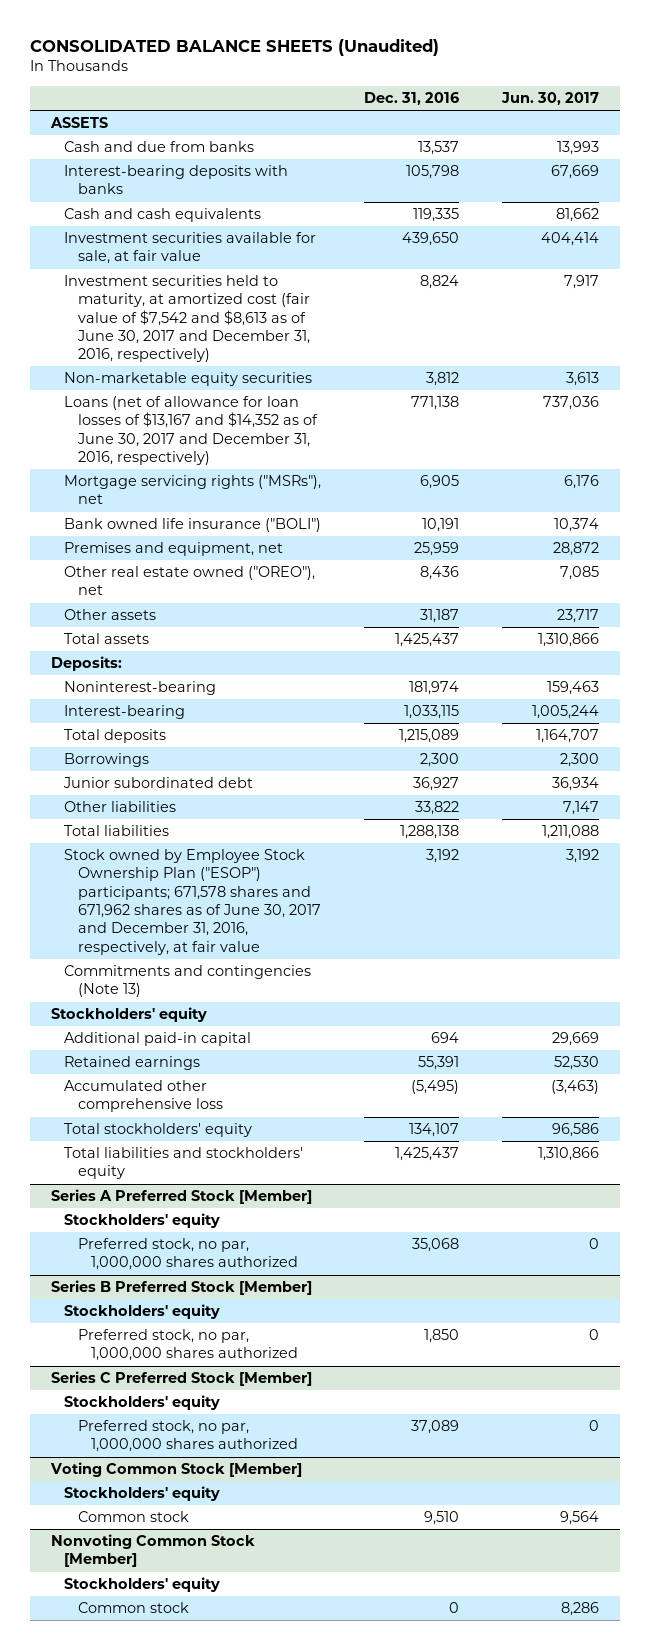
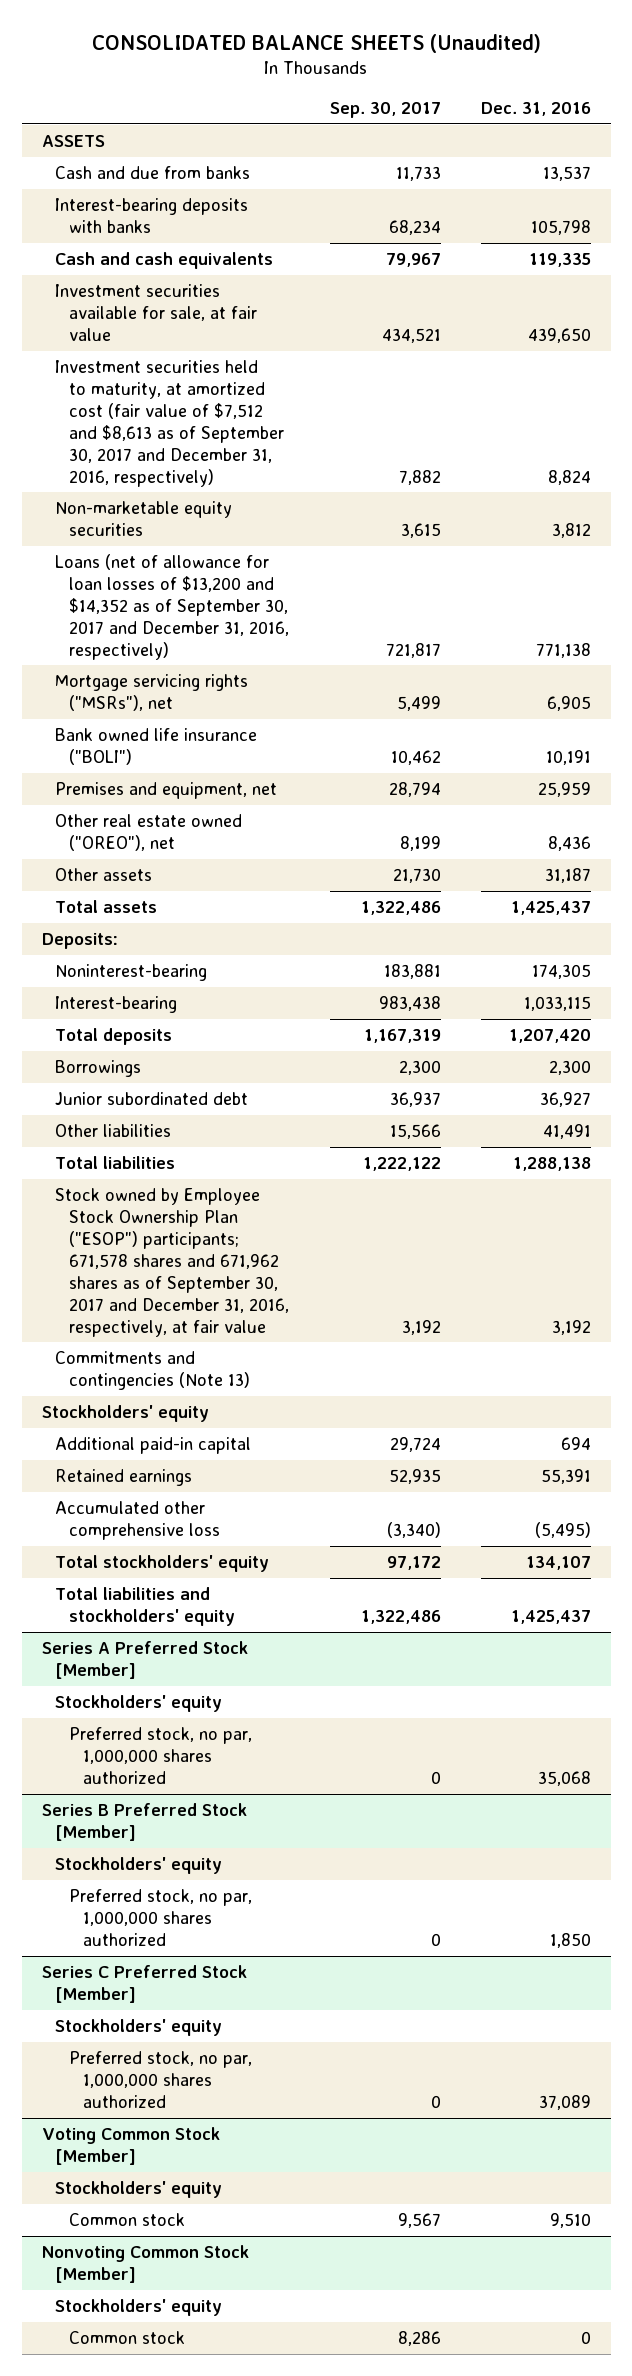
- | Dec. 31, 2016 | Jun. 30, 2017
+ | Sep. 30, 2017 | Dec. 31, 2016
- Investment securities held to maturity, at amortized cost (fair value of $7,542 and $8,613 as of June 30, 2017 and December 31, 2016, respectively) | 8,824 | 7,917
+ Investment securities held to maturity, at amortized cost (fair value of $7,512 and $8,613 as of September 30, 2017 and December 31, 2016, respectively) | 7,882 | 8,824
- Loans (net of allowance for loan losses of $13,167 and $14,352 as of June 30, 2017 and December 31, 2016, respectively) | 771,138 | 737,036
+ Loans (net of allowance for loan losses of $13,200 and $14,352 as of September 30, 2017 and December 31, 2016, respectively) | 721,817 | 771,138
- Noninterest-bearing | 181,974 | 159,463
+ Noninterest-bearing | 183,881 | 174,305
- Total deposits | 1,215,089 | 1,164,707
+ Total deposits | 1,167,319 | 1,207,420
- Other liabilities | 33,822 | 7,147
+ Other liabilities | 15,566 | 41,491
- Stock owned by Employee Stock Ownership Plan ("ESOP") participants; 671,578 shares and 671,962 shares as of June 30, 2017 and December 31, 2016, respectively, at fair value | 3,192 | 3,192
+ Stock owned by Employee Stock Ownership Plan ("ESOP") participants; 671,578 shares and 671,962 shares as of September 30, 2017 and December 31, 2016, respectively, at fair value | 3,192 | 3,192

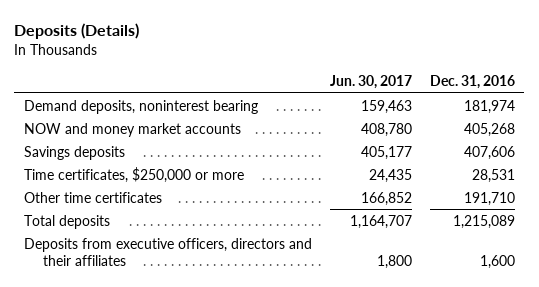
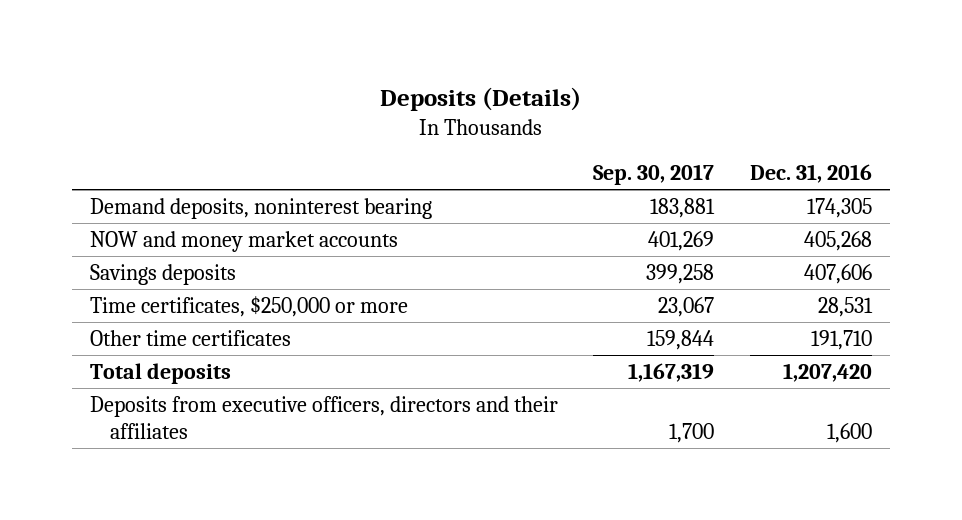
- | Jun. 30, 2017 | Dec. 31, 2016
+ | Sep. 30, 2017 | Dec. 31, 2016
- Demand deposits, noninterest bearing | 159,463 | 181,974
+ Demand deposits, noninterest bearing | 183,881 | 174,305
- Total deposits | 1,164,707 | 1,215,089
+ Total deposits | 1,167,319 | 1,207,420

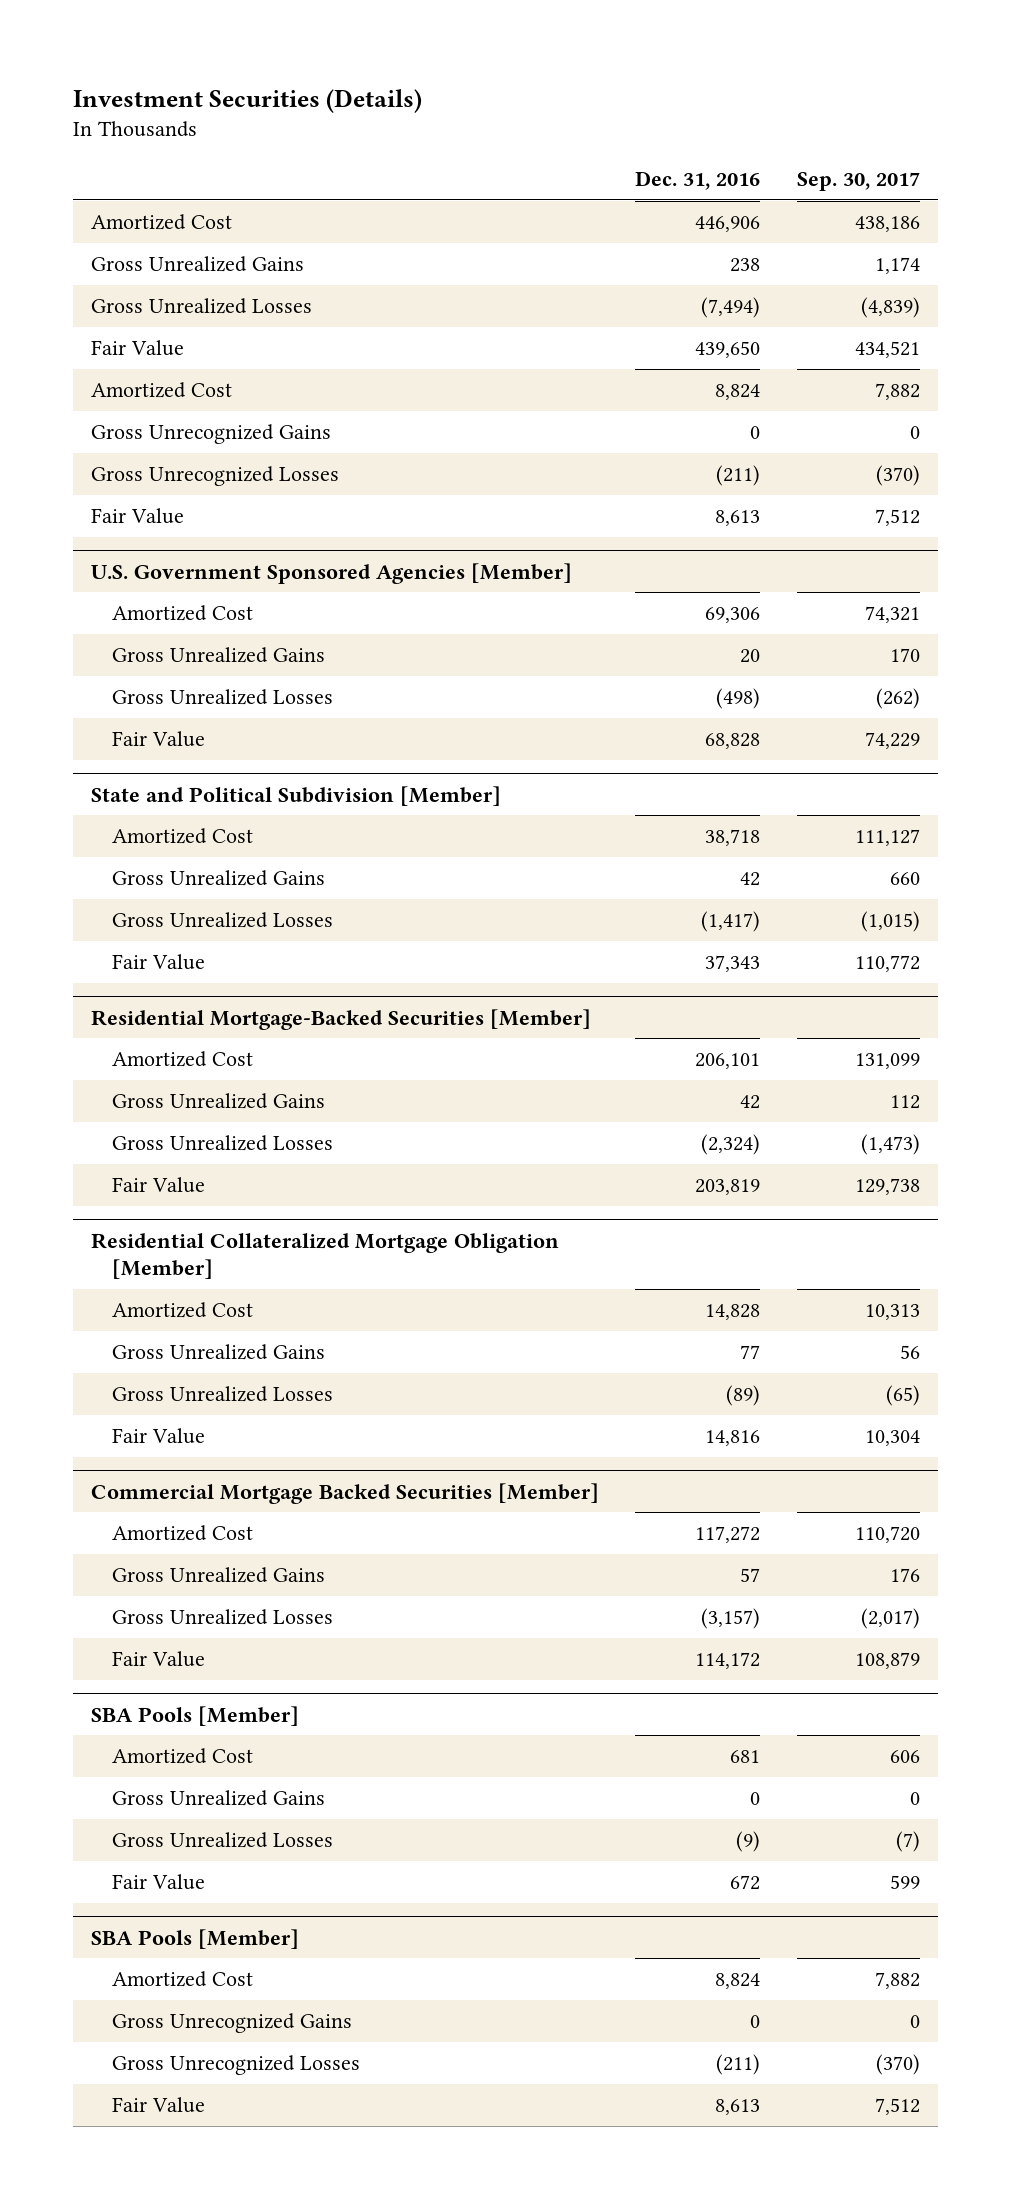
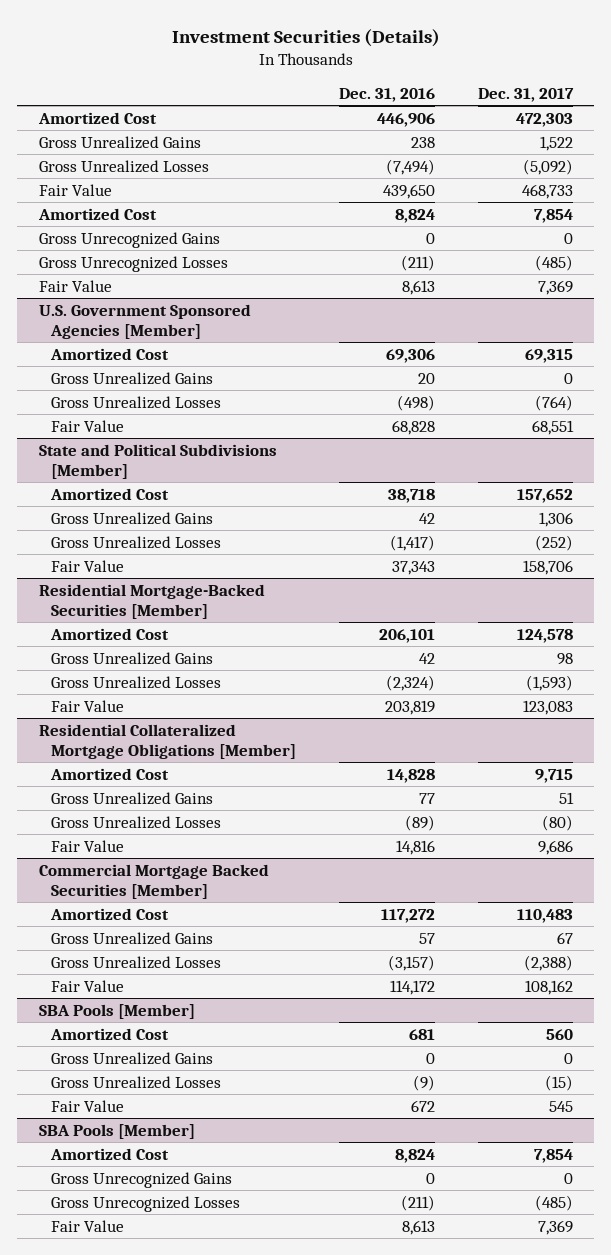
- | Dec. 31, 2016 | Sep. 30, 2017
+ | Dec. 31, 2016 | Dec. 31, 2017
- State and Political Subdivision [Member]
+ State and Political Subdivisions [Member]
- Residential Collateralized Mortgage Obligation [Member]
+ Residential Collateralized Mortgage Obligations [Member]

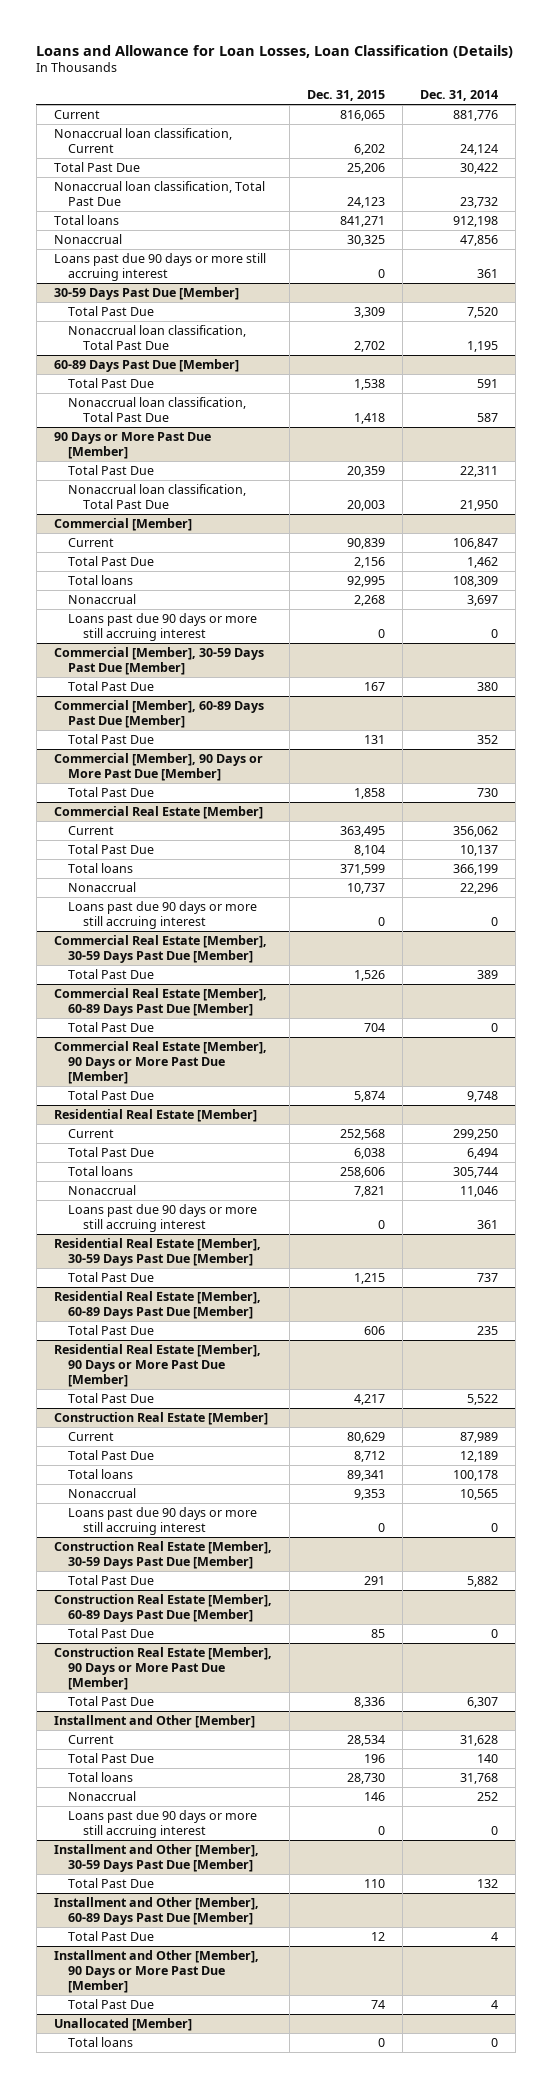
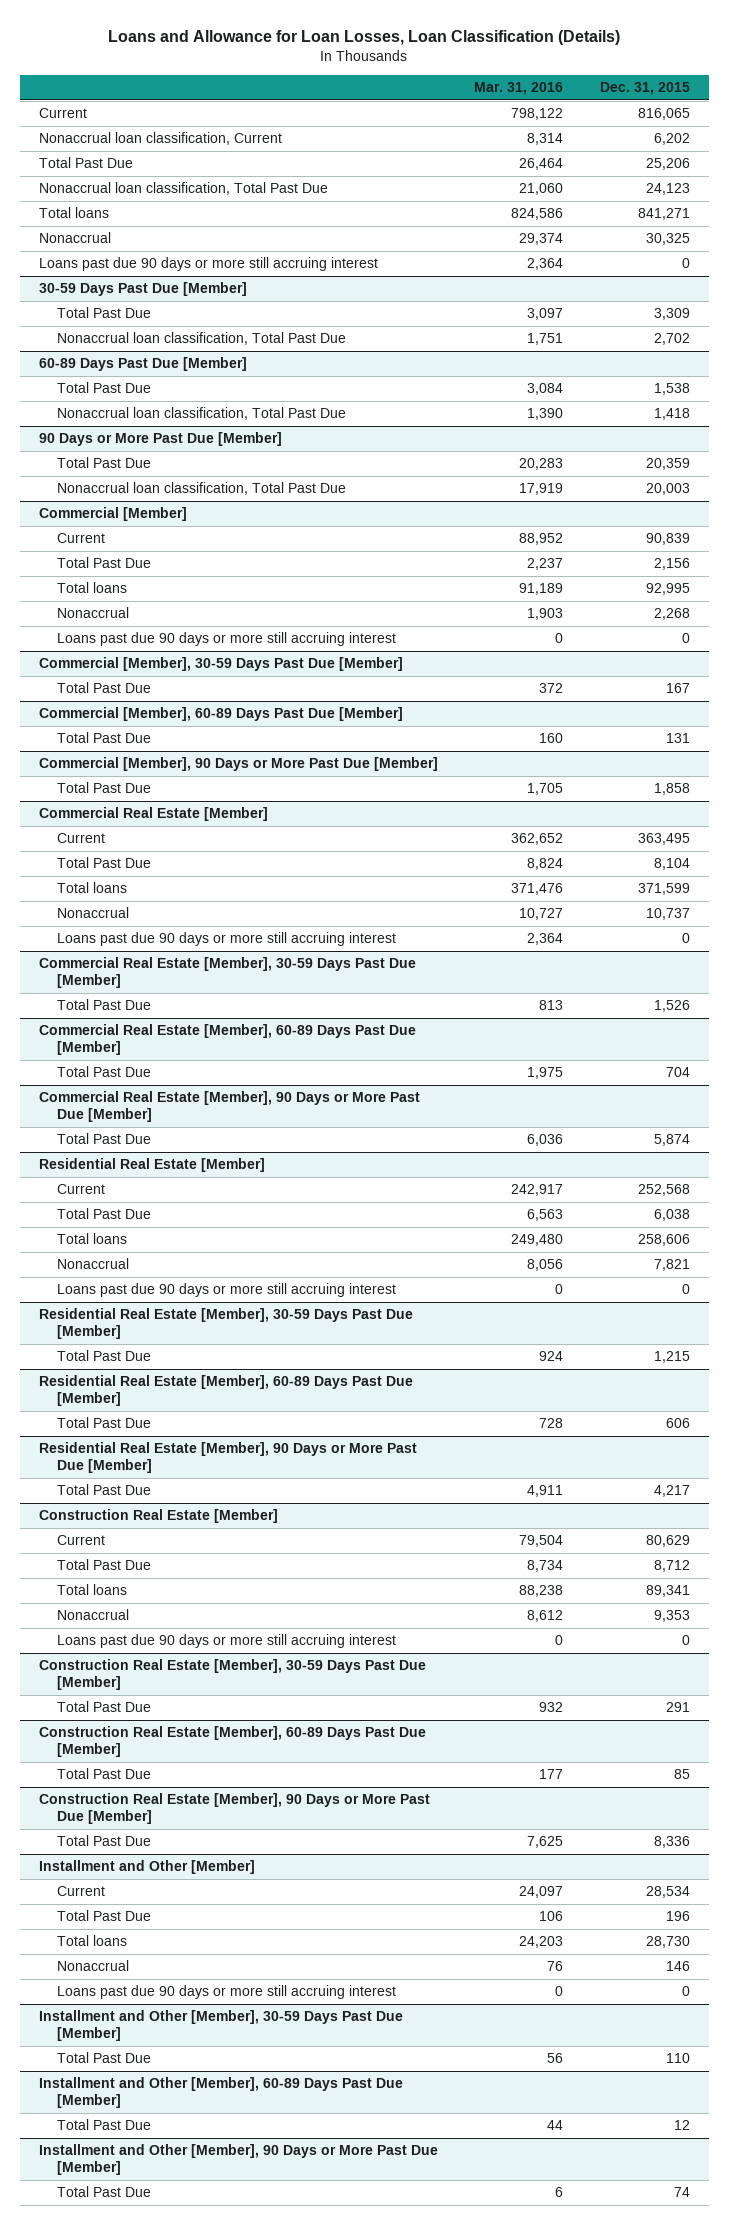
- | Dec. 31, 2015 | Dec. 31, 2014
+ | Mar. 31, 2016 | Dec. 31, 2015
- Unallocated [Member]
- Total loans | 0 | 0

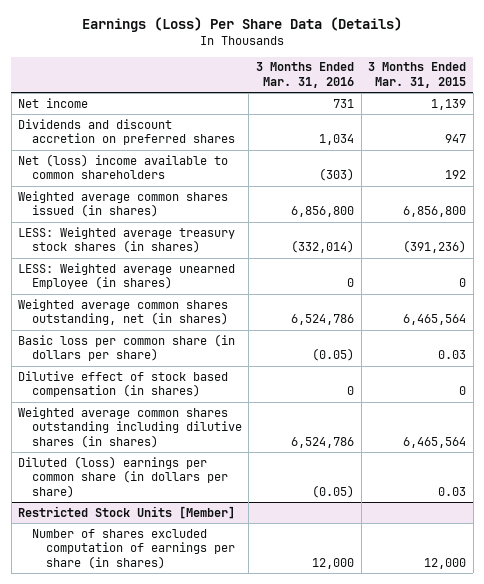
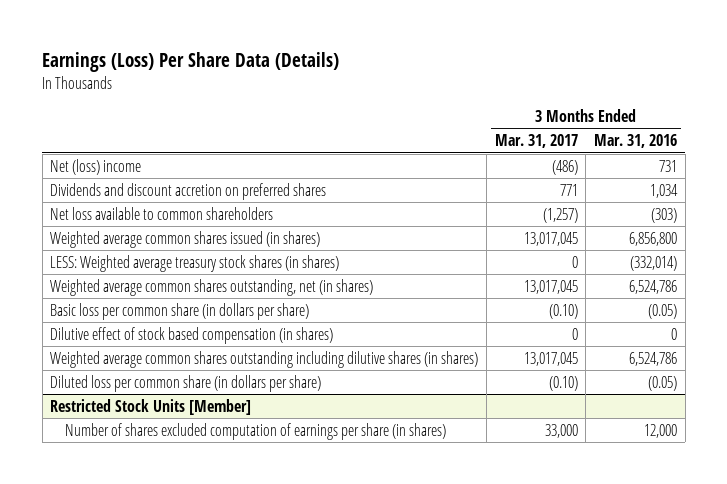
- | 3 Months Ended Mar. 31, 2016 | 3 Months Ended Mar. 31, 2015
+ | 3 Months Ended Mar. 31, 2017 | 3 Months Ended Mar. 31, 2016
- Net income | 731 | 1,139
+ Net (loss) income | (486) | 731
- Net (loss) income available to common shareholders | (303) | 192
+ Net loss available to common shareholders | (1,257) | (303)
- LESS: Weighted average unearned Employee (in shares) | 0 | 0
- Diluted (loss) earnings per common share (in dollars per share) | (0.05) | 0.03
+ Diluted loss per common share (in dollars per share) | (0.10) | (0.05)

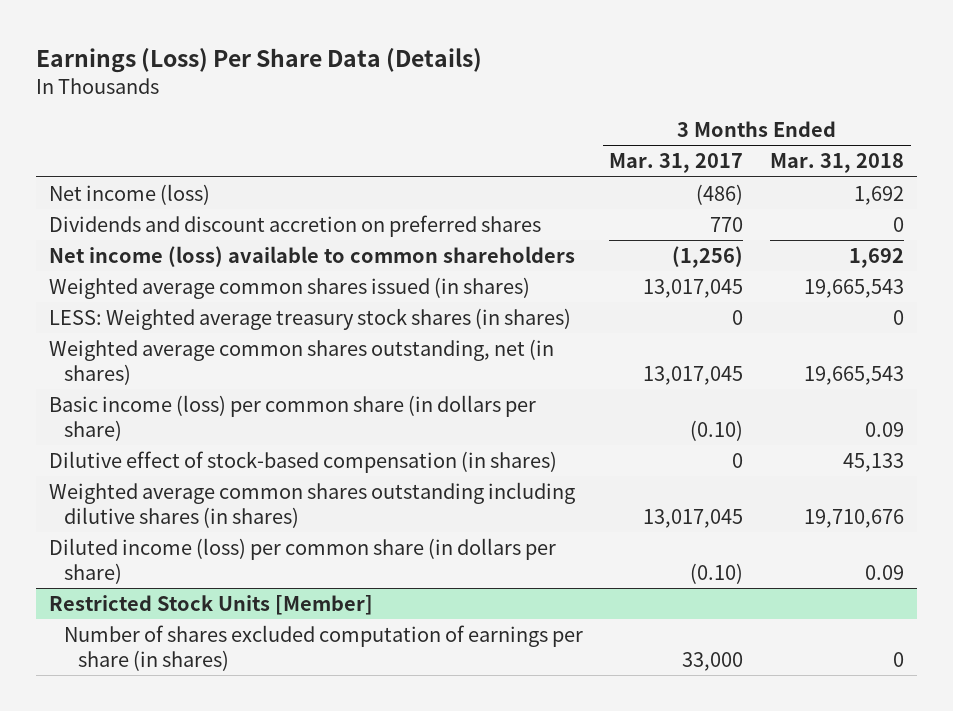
- | 3 Months Ended Mar. 31, 2017 | 3 Months Ended Mar. 31, 2016
+ | 3 Months Ended Mar. 31, 2017 | 3 Months Ended Mar. 31, 2018
- Net (loss) income | (486) | 731
- Dividends and discount accretion on preferred shares | 771 | 1,034
- Net loss available to common shareholders | (1,257) | (303)
+ Net income (loss) | (486) | 1,692
+ Dividends and discount accretion on preferred shares | 770 | 0
+ Net income (loss) available to common shareholders | (1,256) | 1,692
- Basic loss per common share (in dollars per share) | (0.10) | (0.05)
- Dilutive effect of stock based compensation (in shares) | 0 | 0
+ Basic income (loss) per common share (in dollars per share) | (0.10) | 0.09
+ Dilutive effect of stock-based compensation (in shares) | 0 | 45,133
- Diluted loss per common share (in dollars per share) | (0.10) | (0.05)
+ Diluted income (loss) per common share (in dollars per share) | (0.10) | 0.09

